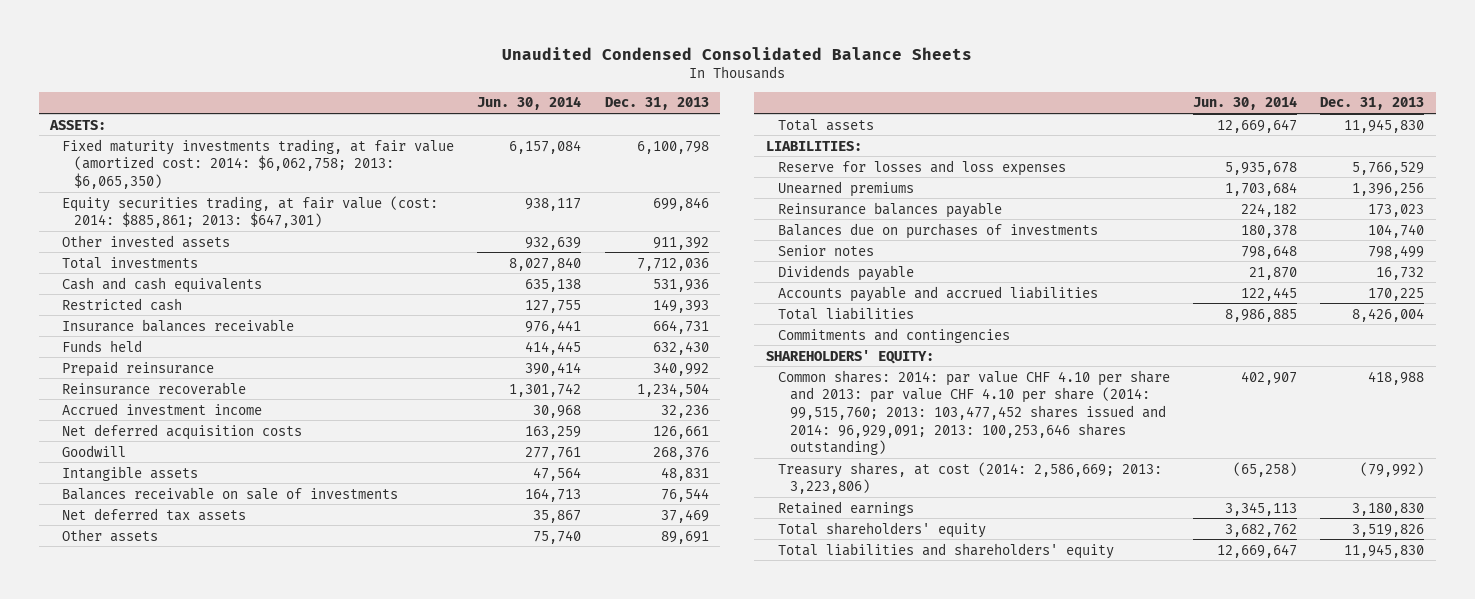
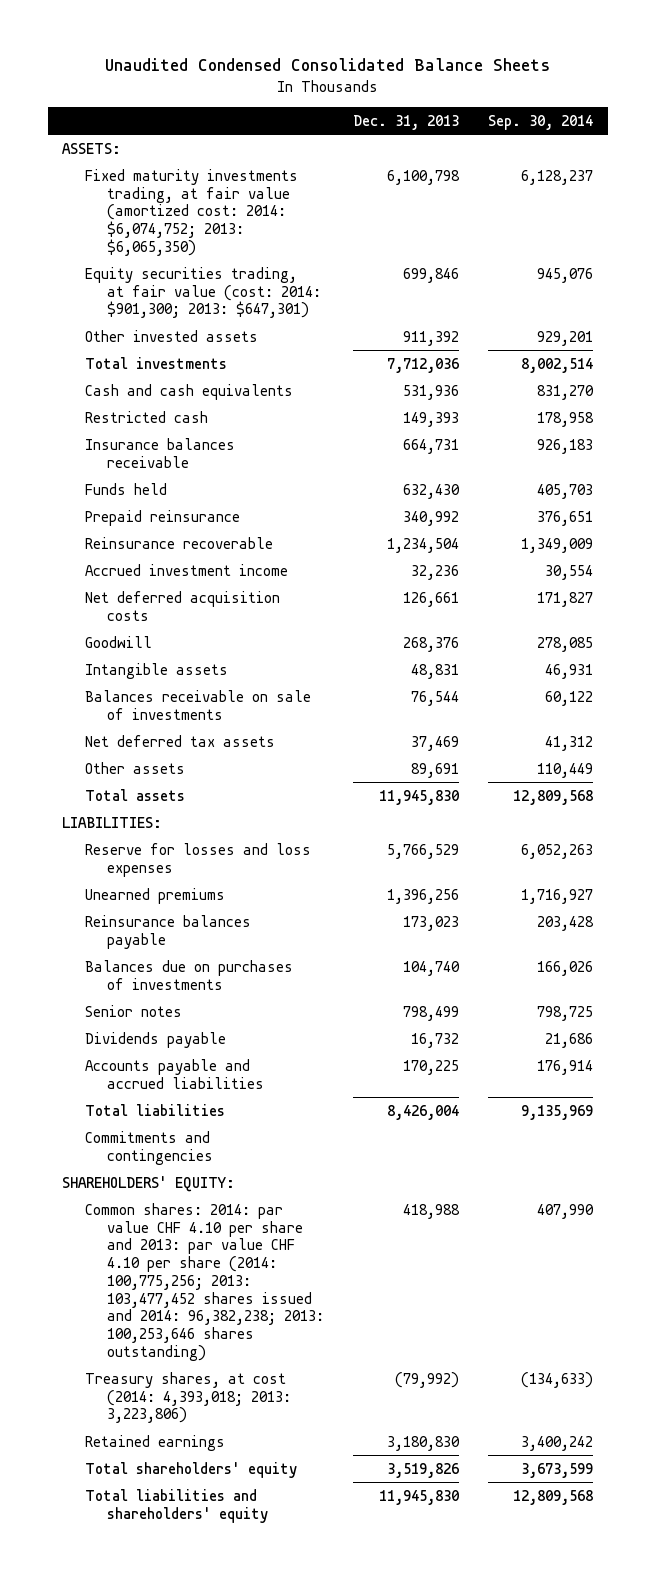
- | Jun. 30, 2014 | Dec. 31, 2013
+ | Dec. 31, 2013 | Sep. 30, 2014
- Fixed maturity investments trading, at fair value (amortized cost: 2014: $6,062,758; 2013: $6,065,350) | 6,157,084 | 6,100,798
- Equity securities trading, at fair value (cost: 2014: $885,861; 2013: $647,301) | 938,117 | 699,846
+ Fixed maturity investments trading, at fair value (amortized cost: 2014: $6,074,752; 2013: $6,065,350) | 6,100,798 | 6,128,237
+ Equity securities trading, at fair value (cost: 2014: $901,300; 2013: $647,301) | 699,846 | 945,076
- Common shares: 2014: par value CHF 4.10 per share and 2013: par value CHF 4.10 per share (2014: 99,515,760; 2013: 103,477,452 shares issued and 2014: 96,929,091; 2013: 100,253,646 shares outstanding) | 402,907 | 418,988
- Treasury shares, at cost (2014: 2,586,669; 2013: 3,223,806) | (65,258) | (79,992)
+ Common shares: 2014: par value CHF 4.10 per share and 2013: par value CHF 4.10 per share (2014: 100,775,256; 2013: 103,477,452 shares issued and 2014: 96,382,238; 2013: 100,253,646 shares outstanding) | 418,988 | 407,990
+ Treasury shares, at cost (2014: 4,393,018; 2013: 3,223,806) | (79,992) | (134,633)

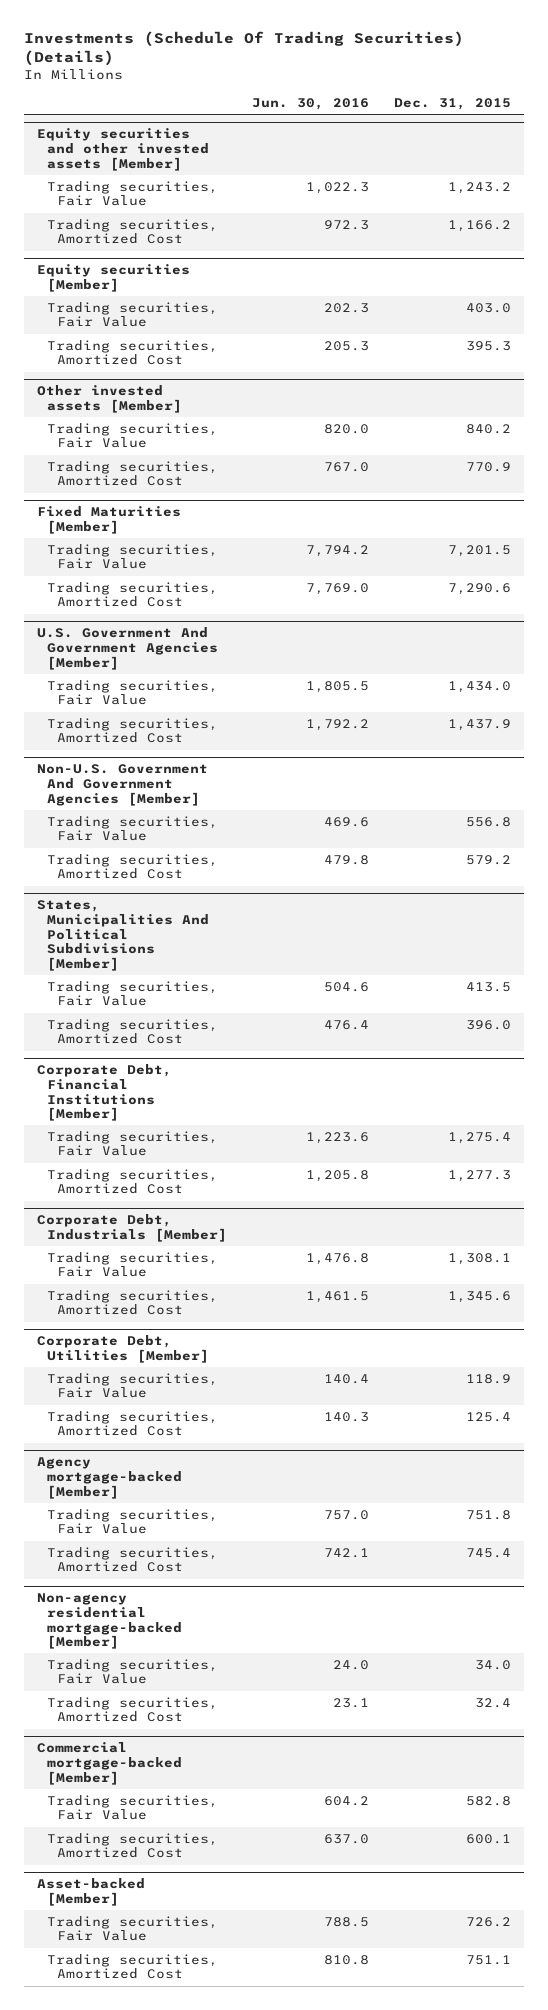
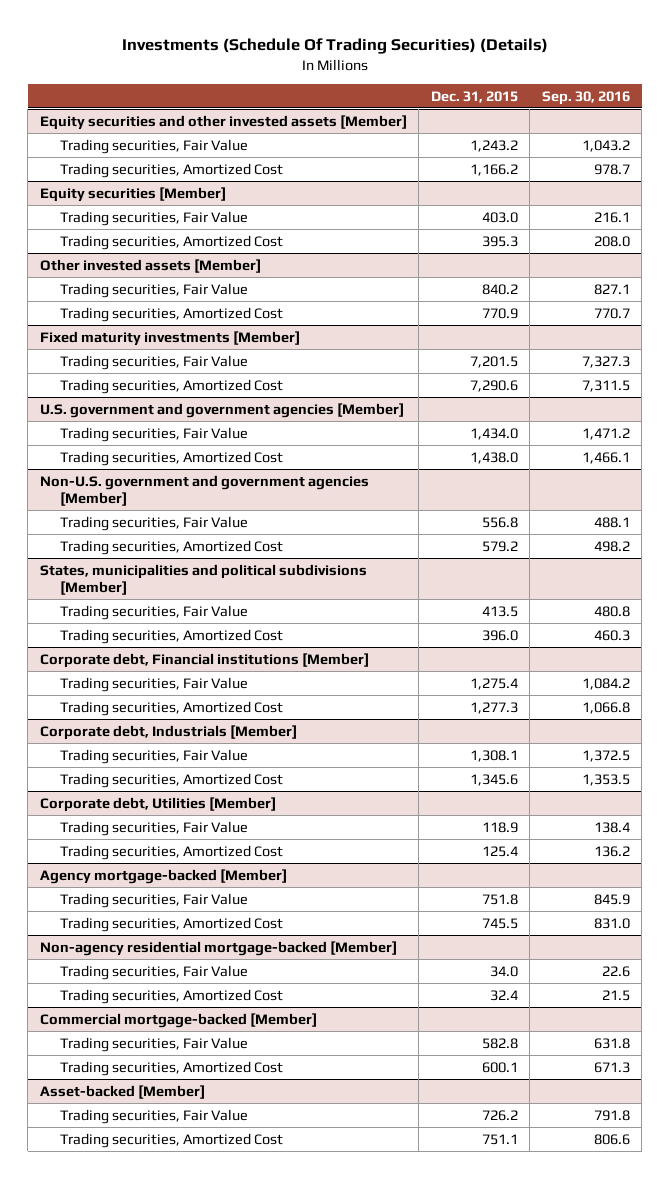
- | Jun. 30, 2016 | Dec. 31, 2015
+ | Dec. 31, 2015 | Sep. 30, 2016
- Fixed Maturities [Member]
+ Fixed maturity investments [Member]
- U.S. Government And Government Agencies [Member]
+ U.S. government and government agencies [Member]
- Trading securities, Amortized Cost | 1,792.2 | 1,437.9
- Non-U.S. Government And Government Agencies [Member]
+ Trading securities, Amortized Cost | 1,438.0 | 1,466.1
+ Non-U.S. government and government agencies [Member]
- States, Municipalities And Political Subdivisions [Member]
+ States, municipalities and political subdivisions [Member]
- Corporate Debt, Financial Institutions [Member]
+ Corporate debt, Financial institutions [Member]
- Corporate Debt, Industrials [Member]
+ Corporate debt, Industrials [Member]
- Corporate Debt, Utilities [Member]
+ Corporate debt, Utilities [Member]
@ Agency mortgage-backed [Member]
- Trading securities, Amortized Cost | 742.1 | 745.4
+ Trading securities, Amortized Cost | 745.5 | 831.0

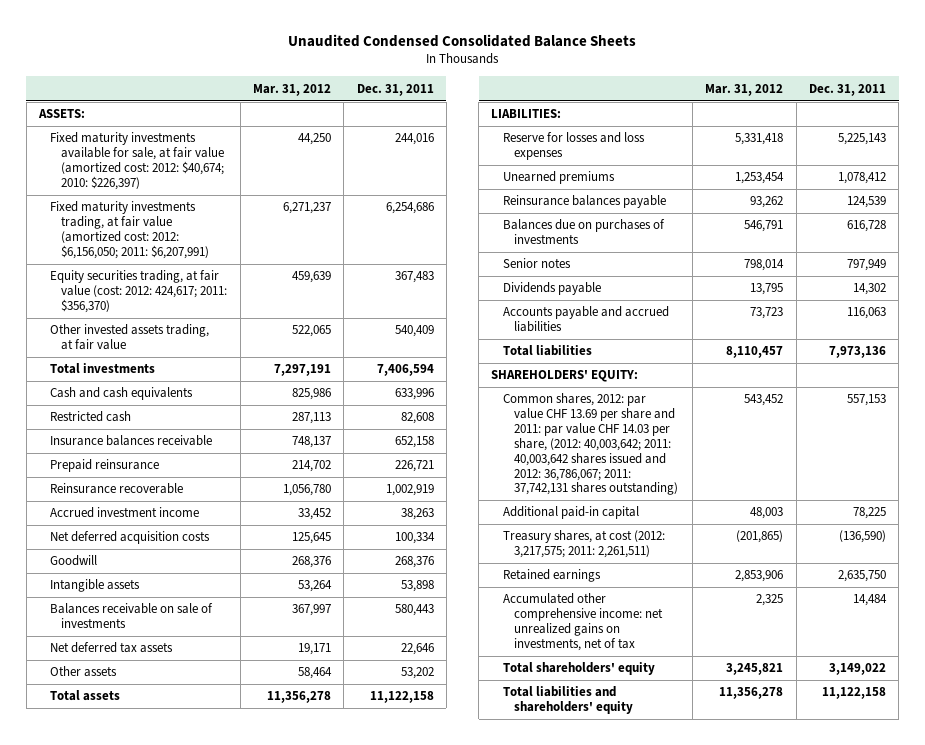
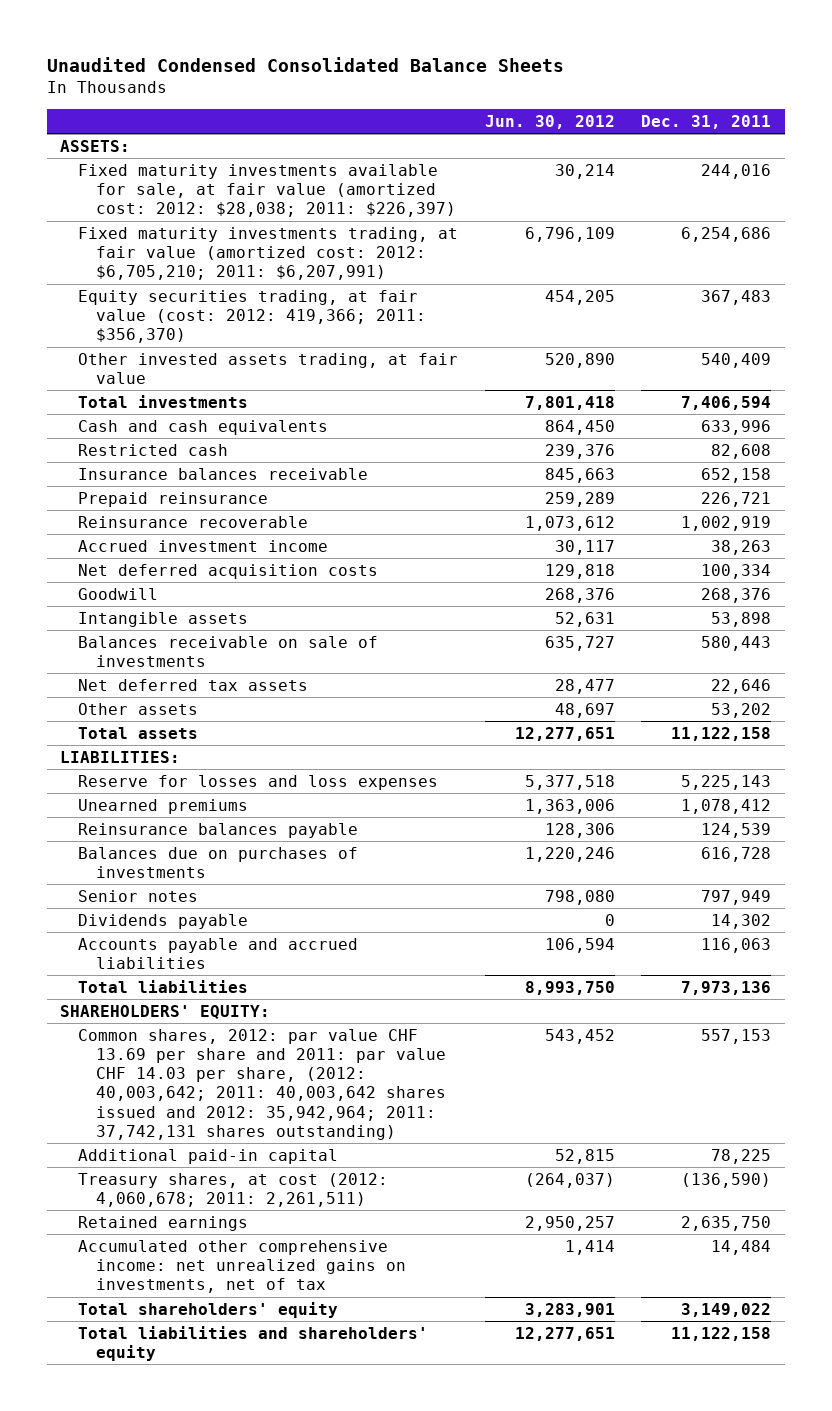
- | Mar. 31, 2012 | Dec. 31, 2011
+ | Jun. 30, 2012 | Dec. 31, 2011
- Fixed maturity investments available for sale, at fair value (amortized cost: 2012: $40,674; 2010: $226,397) | 44,250 | 244,016
- Fixed maturity investments trading, at fair value (amortized cost: 2012: $6,156,050; 2011: $6,207,991) | 6,271,237 | 6,254,686
- Equity securities trading, at fair value (cost: 2012: 424,617; 2011: $356,370) | 459,639 | 367,483
+ Fixed maturity investments available for sale, at fair value (amortized cost: 2012: $28,038; 2011: $226,397) | 30,214 | 244,016
+ Fixed maturity investments trading, at fair value (amortized cost: 2012: $6,705,210; 2011: $6,207,991) | 6,796,109 | 6,254,686
+ Equity securities trading, at fair value (cost: 2012: 419,366; 2011: $356,370) | 454,205 | 367,483
- Common shares, 2012: par value CHF 13.69 per share and 2011: par value CHF 14.03 per share, (2012: 40,003,642; 2011: 40,003,642 shares issued and 2012: 36,786,067; 2011: 37,742,131 shares outstanding) | 543,452 | 557,153
+ Common shares, 2012: par value CHF 13.69 per share and 2011: par value CHF 14.03 per share, (2012: 40,003,642; 2011: 40,003,642 shares issued and 2012: 35,942,964; 2011: 37,742,131 shares outstanding) | 543,452 | 557,153
- Treasury shares, at cost (2012: 3,217,575; 2011: 2,261,511) | (201,865) | (136,590)
+ Treasury shares, at cost (2012: 4,060,678; 2011: 2,261,511) | (264,037) | (136,590)

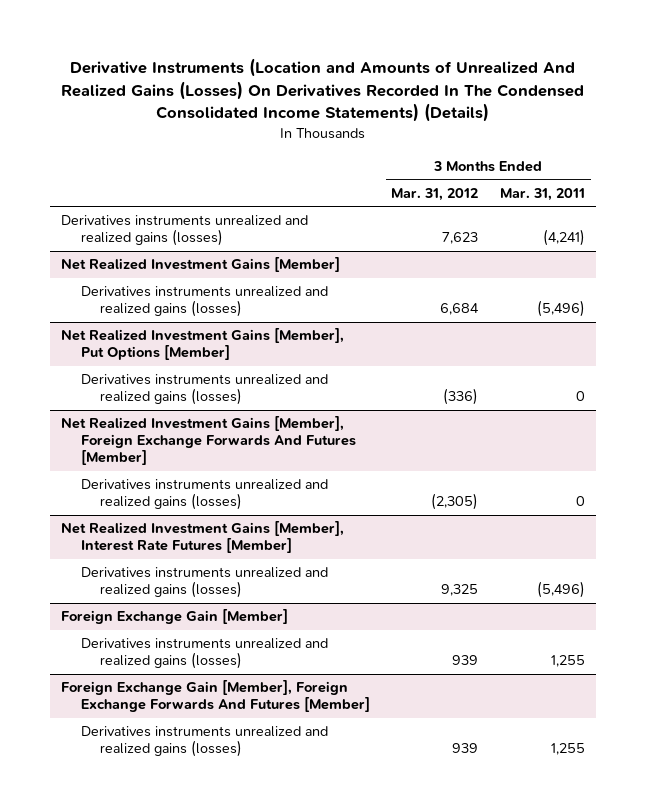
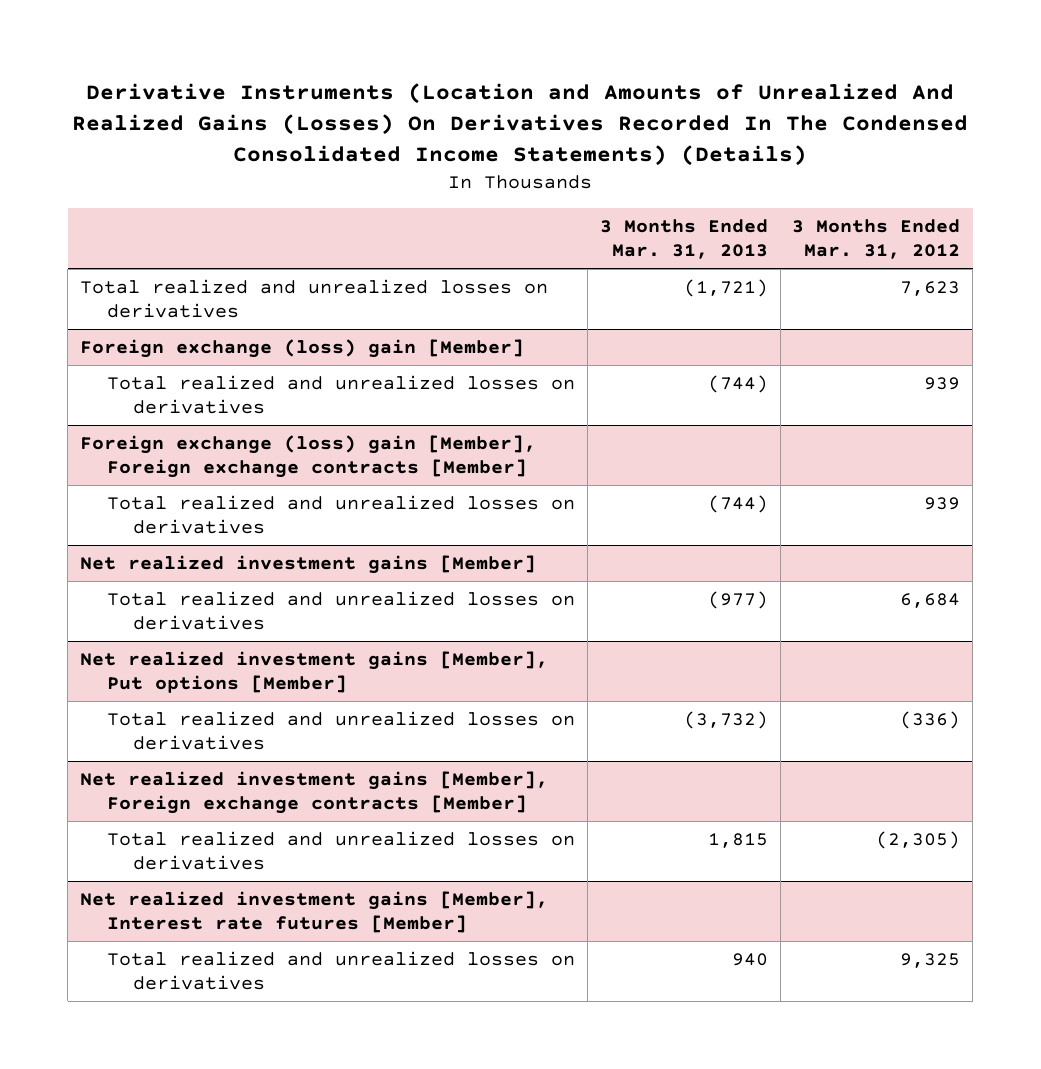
- | 3 Months Ended Mar. 31, 2012 | 3 Months Ended Mar. 31, 2011
+ | 3 Months Ended Mar. 31, 2013 | 3 Months Ended Mar. 31, 2012
- Derivatives instruments unrealized and realized gains (losses) | 7,623 | (4,241)
- Net Realized Investment Gains [Member]
- Derivatives instruments unrealized and realized gains (losses) | 6,684 | (5,496)
- Net Realized Investment Gains [Member], Put Options [Member]
- Derivatives instruments unrealized and realized gains (losses) | (336) | 0
- Net Realized Investment Gains [Member], Foreign Exchange Forwards And Futures [Member]
- Derivatives instruments unrealized and realized gains (losses) | (2,305) | 0
- Net Realized Investment Gains [Member], Interest Rate Futures [Member]
- Derivatives instruments unrealized and realized gains (losses) | 9,325 | (5,496)
- Foreign Exchange Gain [Member]
- Derivatives instruments unrealized and realized gains (losses) | 939 | 1,255
- Foreign Exchange Gain [Member], Foreign Exchange Forwards And Futures [Member]
- Derivatives instruments unrealized and realized gains (losses) | 939 | 1,255
+ Total realized and unrealized losses on derivatives | (1,721) | 7,623
+ Foreign exchange (loss) gain [Member]
+ Total realized and unrealized losses on derivatives | (744) | 939
+ Foreign exchange (loss) gain [Member], Foreign exchange contracts [Member]
+ Total realized and unrealized losses on derivatives | (744) | 939
+ Net realized investment gains [Member]
+ Total realized and unrealized losses on derivatives | (977) | 6,684
+ Net realized investment gains [Member], Put options [Member]
+ Total realized and unrealized losses on derivatives | (3,732) | (336)
+ Net realized investment gains [Member], Foreign exchange contracts [Member]
+ Total realized and unrealized losses on derivatives | 1,815 | (2,305)
+ Net realized investment gains [Member], Interest rate futures [Member]
+ Total realized and unrealized losses on derivatives | 940 | 9,325

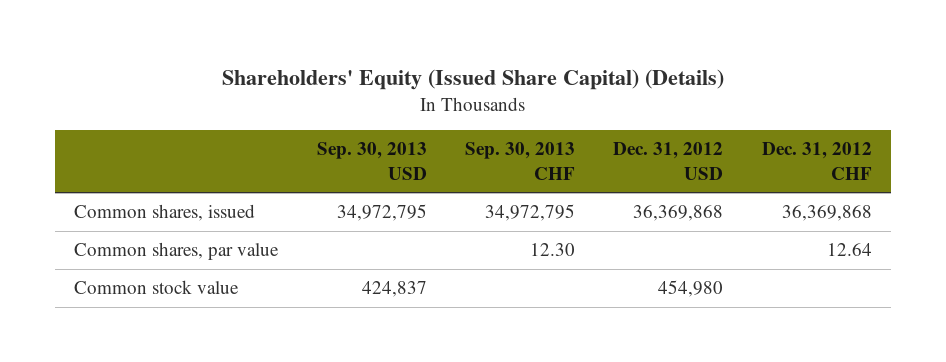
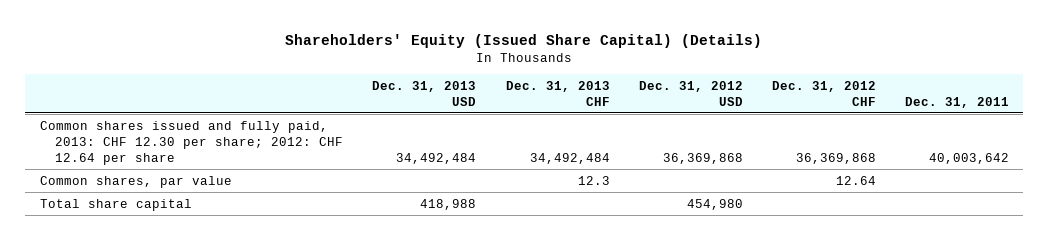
- | Sep. 30, 2013 USD | Sep. 30, 2013 CHF | Dec. 31, 2012 USD | Dec. 31, 2012 CHF
+ | Dec. 31, 2013 USD | Dec. 31, 2013 CHF | Dec. 31, 2012 USD | Dec. 31, 2012 CHF | Dec. 31, 2011
- Common shares, issued | 34,972,795 | 34,972,795 | 36,369,868 | 36,369,868
+ Common shares issued and fully paid, 2013: CHF 12.30 per share; 2012: CHF 12.64 per share | 34,492,484 | 34,492,484 | 36,369,868 | 36,369,868 | 40,003,642
- Common stock value | 424,837 | | 454,980 |
+ Total share capital | 418,988 | | 454,980 | |

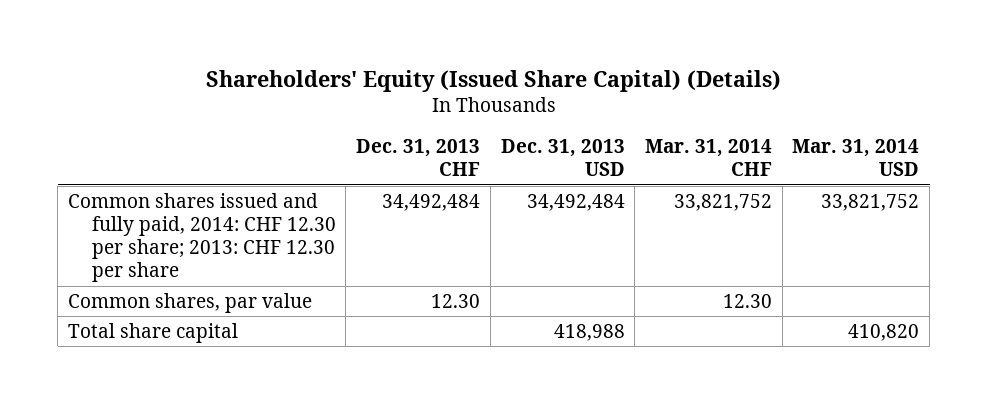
- | Dec. 31, 2013 USD | Dec. 31, 2013 CHF | Dec. 31, 2012 USD | Dec. 31, 2012 CHF | Dec. 31, 2011
+ | Dec. 31, 2013 CHF | Dec. 31, 2013 USD | Mar. 31, 2014 CHF | Mar. 31, 2014 USD
- Common shares issued and fully paid, 2013: CHF 12.30 per share; 2012: CHF 12.64 per share | 34,492,484 | 34,492,484 | 36,369,868 | 36,369,868 | 40,003,642
- Common shares, par value | | 12.3 | | 12.64 |
+ Common shares issued and fully paid, 2014: CHF 12.30 per share; 2013: CHF 12.30 per share | 34,492,484 | 34,492,484 | 33,821,752 | 33,821,752
+ Common shares, par value | 12.30 | | 12.30 |

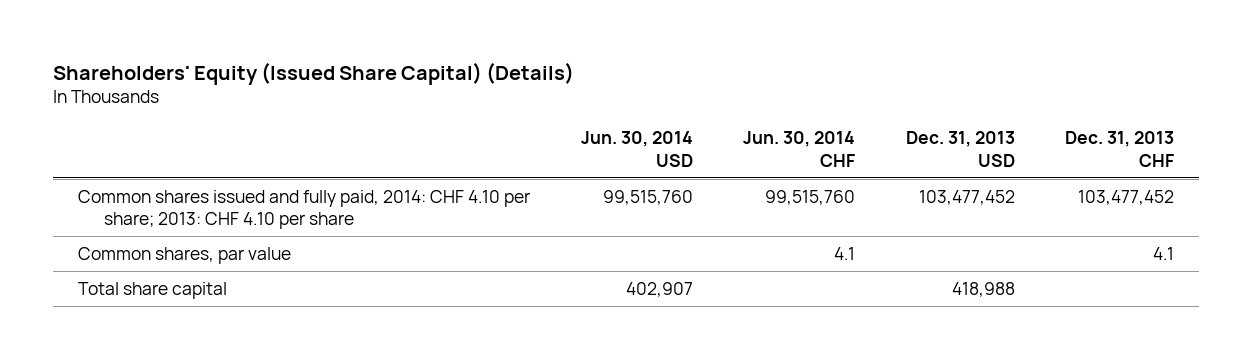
- | Dec. 31, 2013 CHF | Dec. 31, 2013 USD | Mar. 31, 2014 CHF | Mar. 31, 2014 USD
+ | Jun. 30, 2014 USD | Jun. 30, 2014 CHF | Dec. 31, 2013 USD | Dec. 31, 2013 CHF
- Common shares issued and fully paid, 2014: CHF 12.30 per share; 2013: CHF 12.30 per share | 34,492,484 | 34,492,484 | 33,821,752 | 33,821,752
- Common shares, par value | 12.30 | | 12.30 |
+ Common shares issued and fully paid, 2014: CHF 4.10 per share; 2013: CHF 4.10 per share | 99,515,760 | 99,515,760 | 103,477,452 | 103,477,452
+ Common shares, par value | | 4.1 | | 4.1

